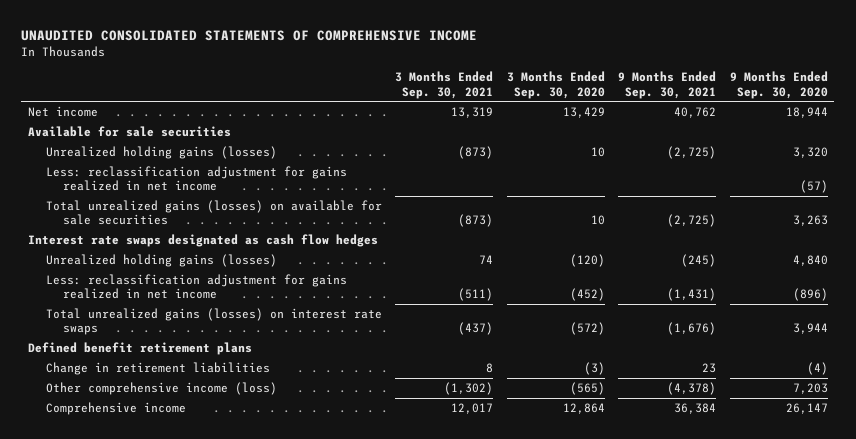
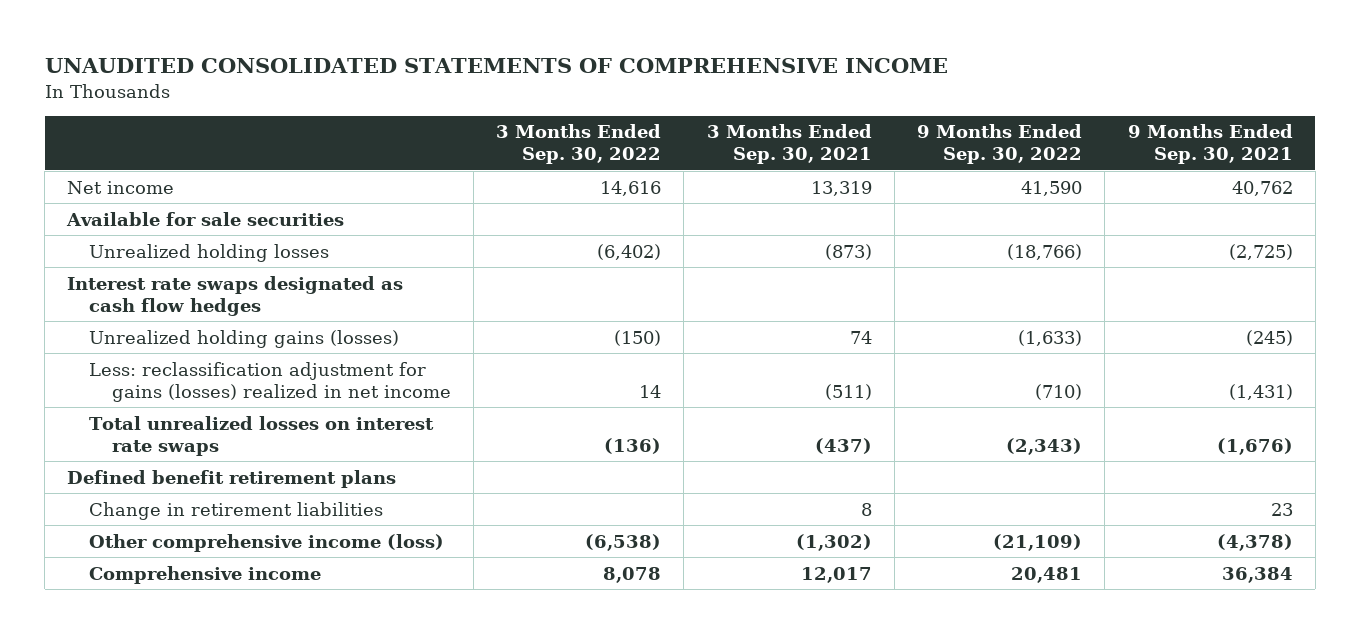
- | 3 Months Ended Sep. 30, 2021 | 3 Months Ended Sep. 30, 2020 | 9 Months Ended Sep. 30, 2021 | 9 Months Ended Sep. 30, 2020
+ | 3 Months Ended Sep. 30, 2022 | 3 Months Ended Sep. 30, 2021 | 9 Months Ended Sep. 30, 2022 | 9 Months Ended Sep. 30, 2021
- Unrealized holding gains (losses) | (873) | 10 | (2,725) | 3,320
- Less: reclassification adjustment for gains realized in net income | | | | (57)
- Total unrealized gains (losses) on available for sale securities | (873) | 10 | (2,725) | 3,263
+ Unrealized holding losses | (6,402) | (873) | (18,766) | (2,725)
- Less: reclassification adjustment for gains realized in net income | (511) | (452) | (1,431) | (896)
- Total unrealized gains (losses) on interest rate swaps | (437) | (572) | (1,676) | 3,944
+ Less: reclassification adjustment for gains (losses) realized in net income | 14 | (511) | (710) | (1,431)
+ Total unrealized losses on interest rate swaps | (136) | (437) | (2,343) | (1,676)

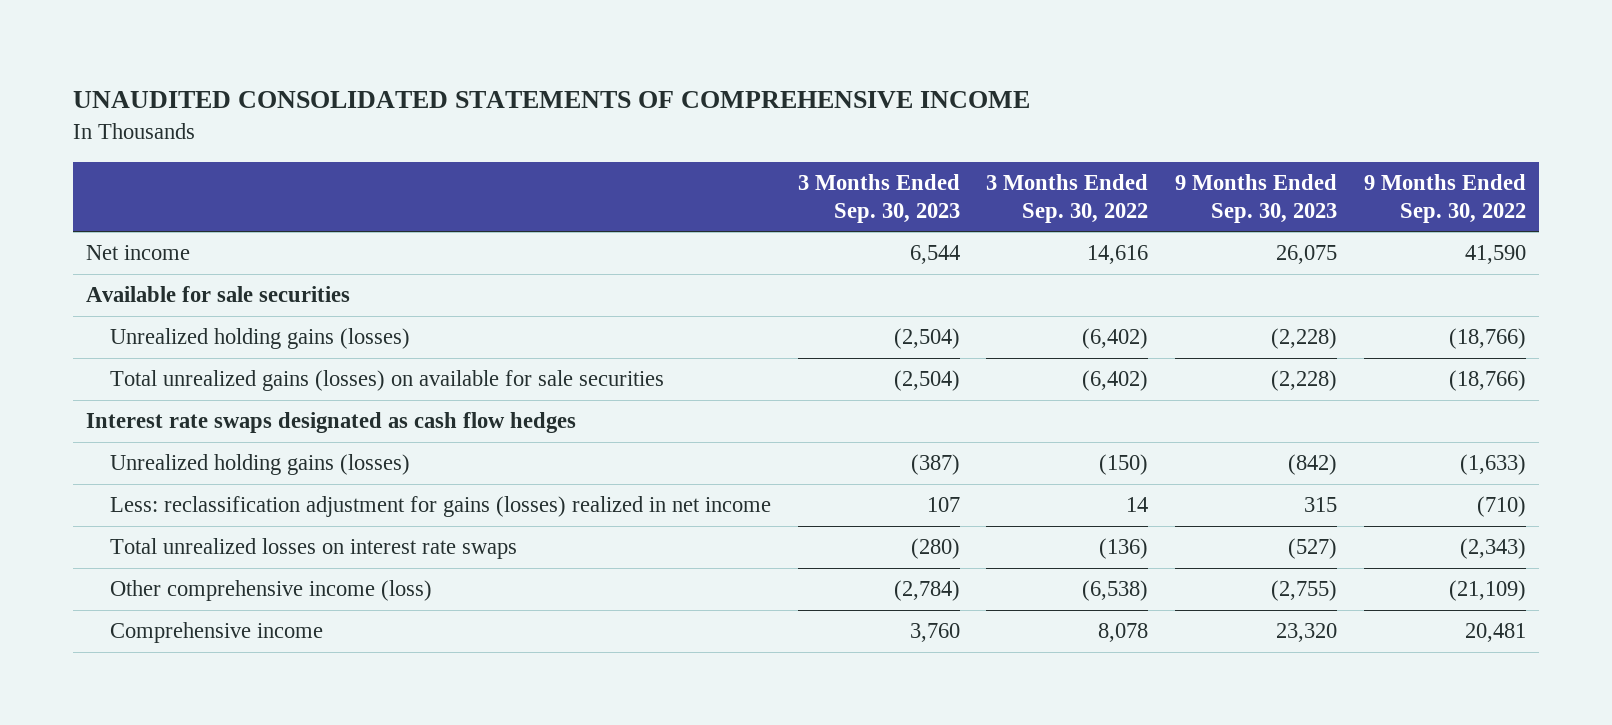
- | 3 Months Ended Sep. 30, 2022 | 3 Months Ended Sep. 30, 2021 | 9 Months Ended Sep. 30, 2022 | 9 Months Ended Sep. 30, 2021
+ | 3 Months Ended Sep. 30, 2023 | 3 Months Ended Sep. 30, 2022 | 9 Months Ended Sep. 30, 2023 | 9 Months Ended Sep. 30, 2022
- Unrealized holding losses | (6,402) | (873) | (18,766) | (2,725)
+ Unrealized holding gains (losses) | (2,504) | (6,402) | (2,228) | (18,766)
+ Total unrealized gains (losses) on available for sale securities | (2,504) | (6,402) | (2,228) | (18,766)
- Defined benefit retirement plans
- Change in retirement liabilities | | 8 | | 23

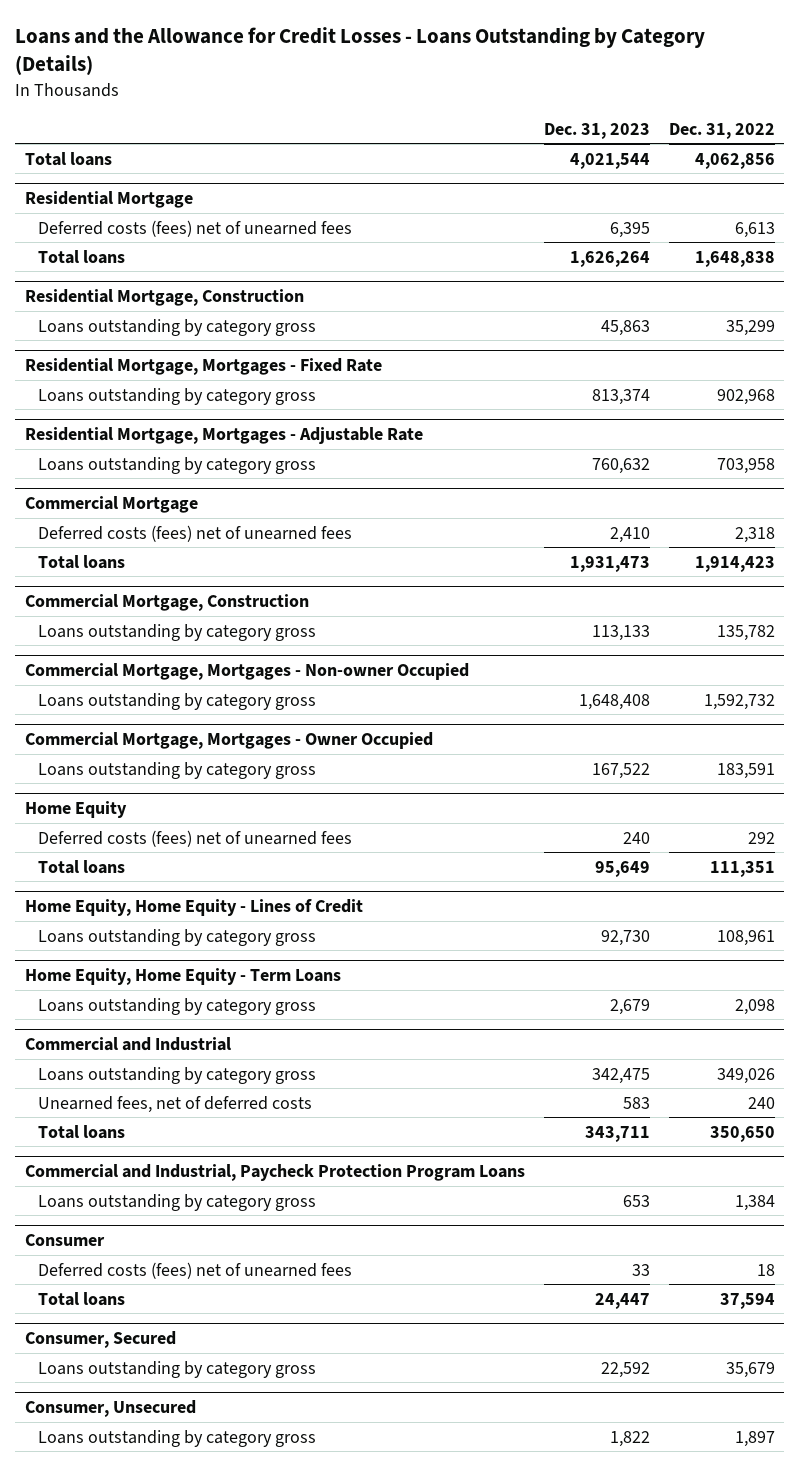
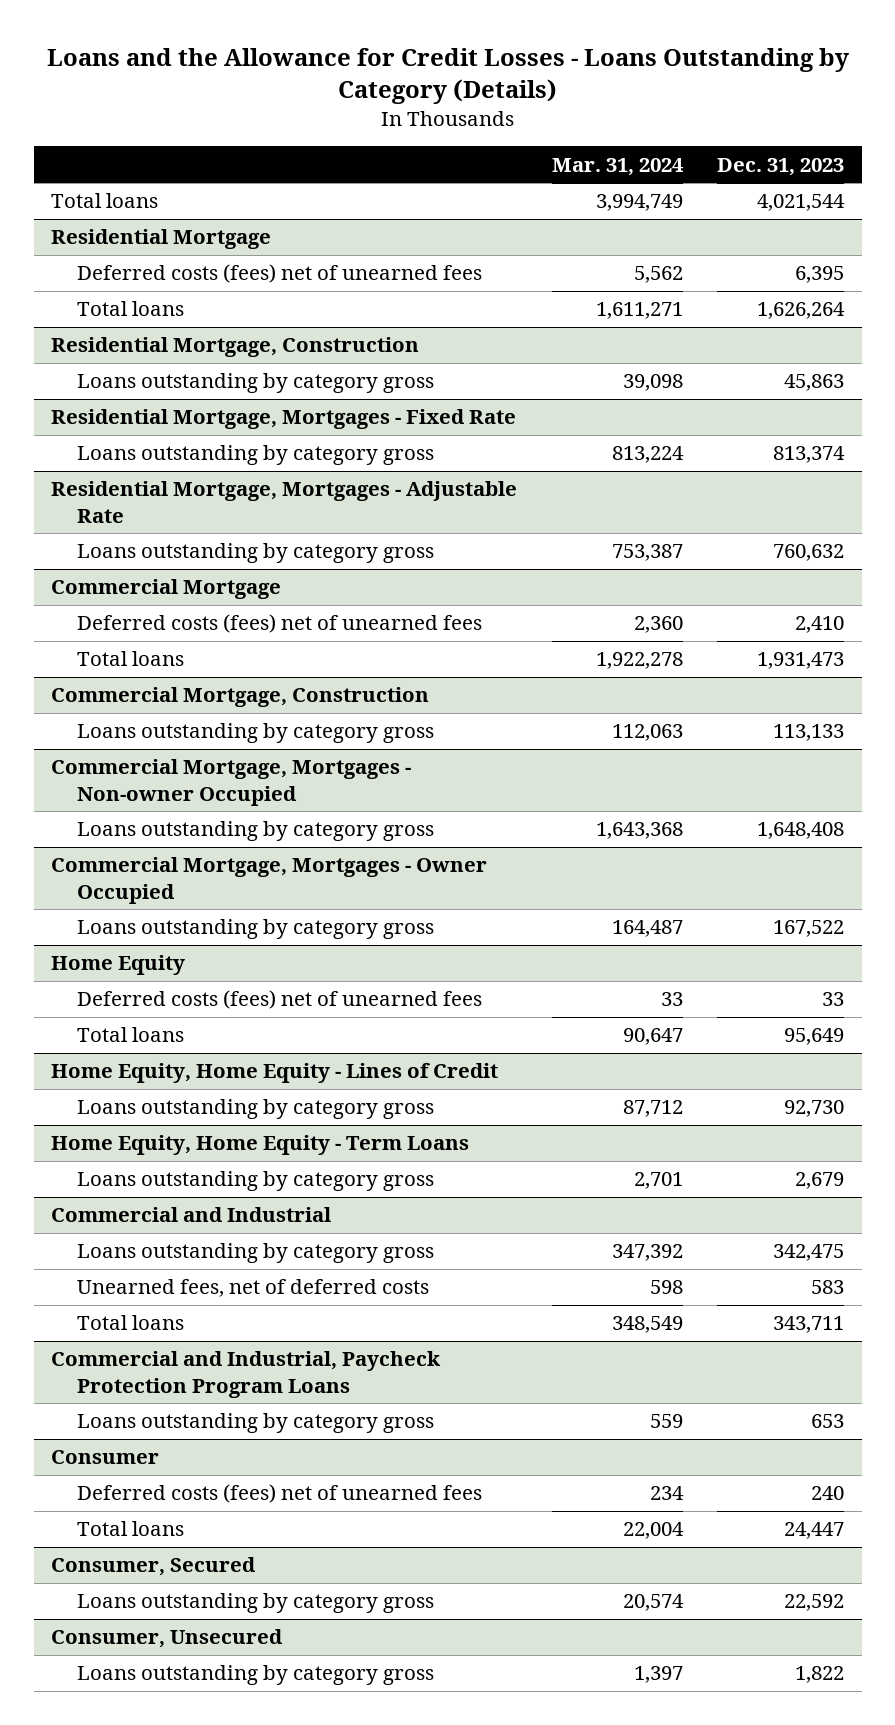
- | Dec. 31, 2023 | Dec. 31, 2022
+ | Mar. 31, 2024 | Dec. 31, 2023
@ Home Equity
- Deferred costs (fees) net of unearned fees | 240 | 292
+ Deferred costs (fees) net of unearned fees | 33 | 33
@ Consumer
- Deferred costs (fees) net of unearned fees | 33 | 18
+ Deferred costs (fees) net of unearned fees | 234 | 240

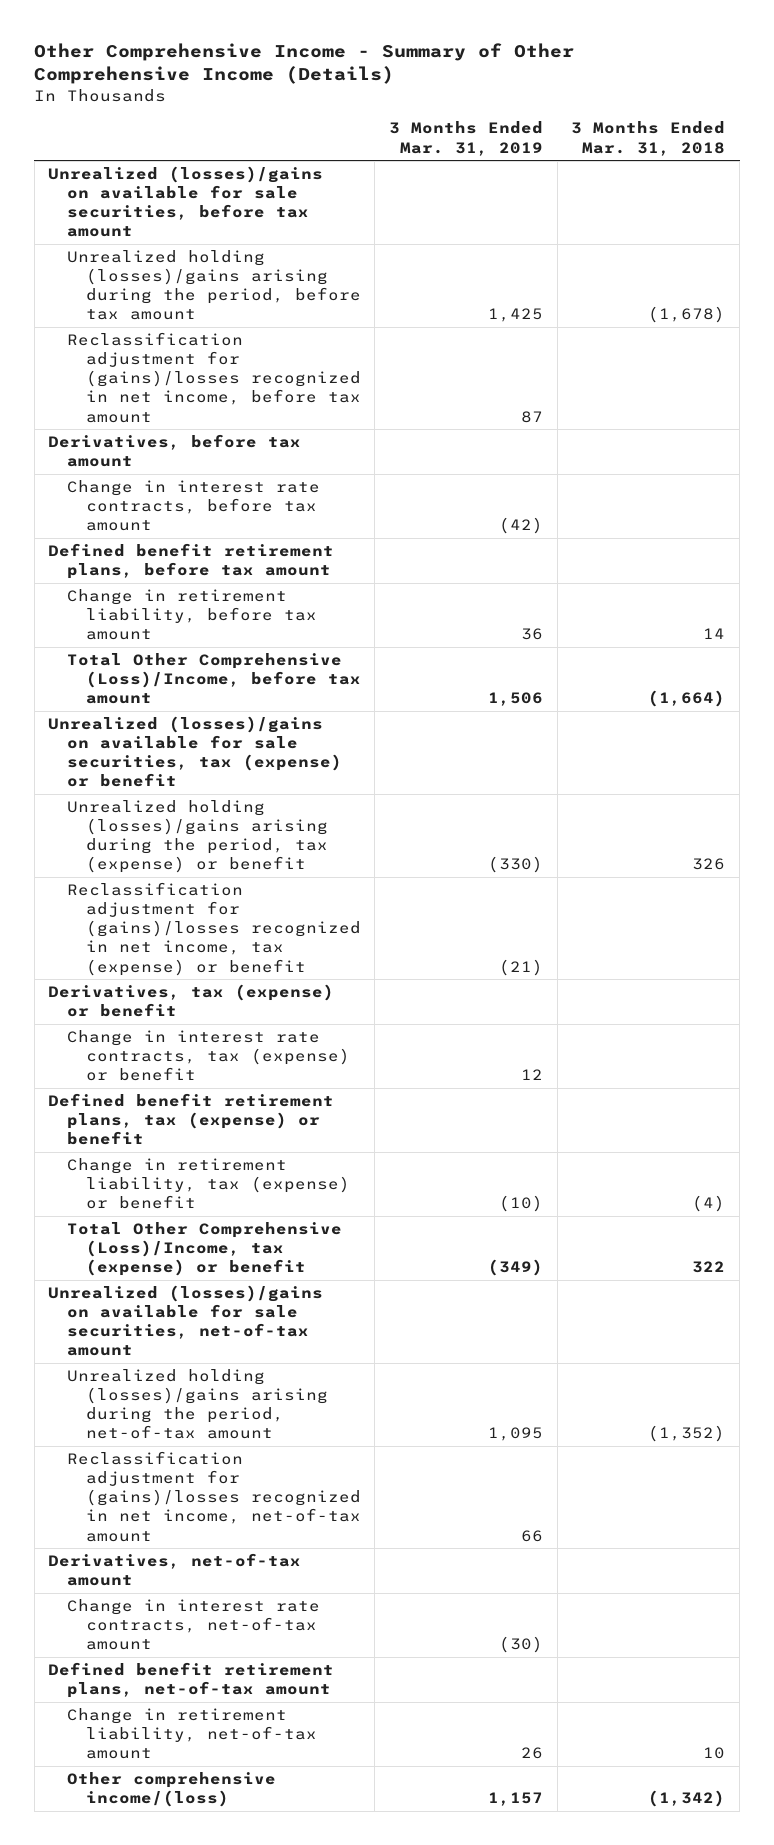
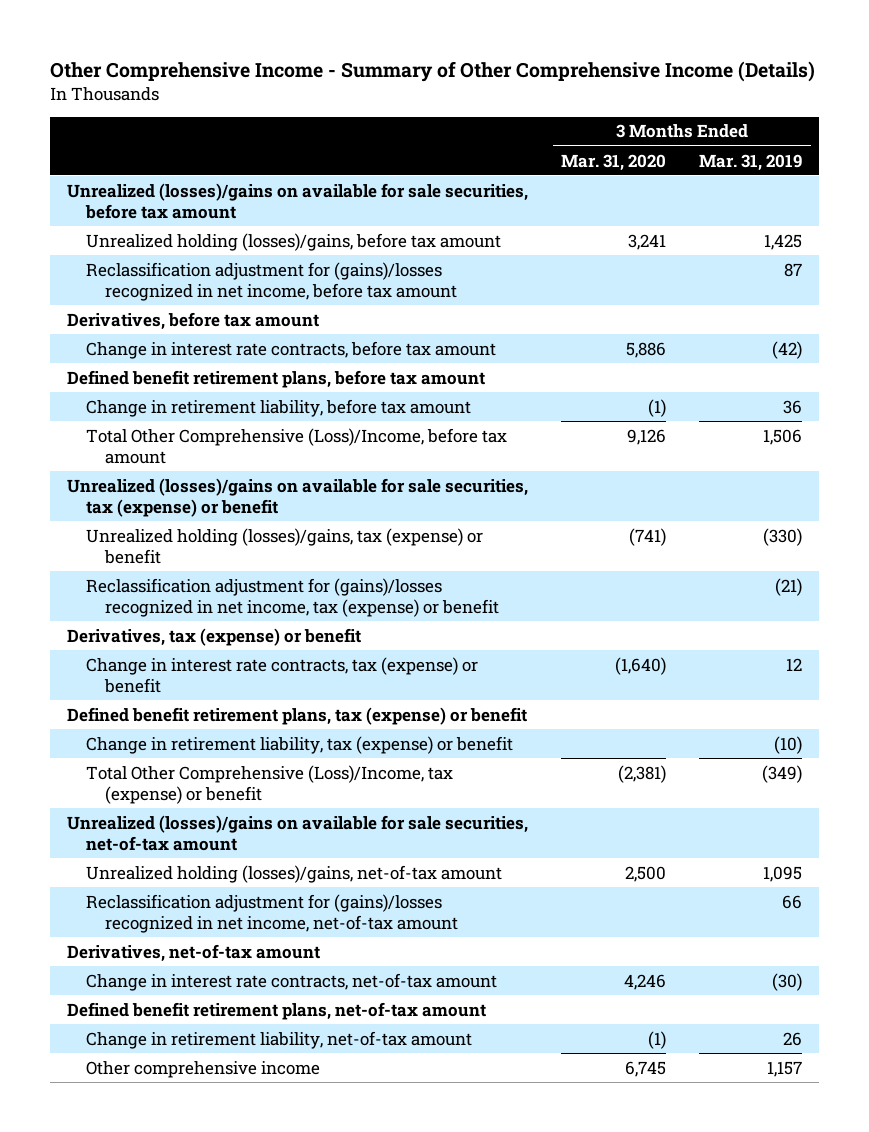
- | 3 Months Ended Mar. 31, 2019 | 3 Months Ended Mar. 31, 2018
+ | 3 Months Ended Mar. 31, 2020 | 3 Months Ended Mar. 31, 2019
- Unrealized holding (losses)/gains arising during the period, before tax amount | 1,425 | (1,678)
+ Unrealized holding (losses)/gains, before tax amount | 3,241 | 1,425
- Unrealized holding (losses)/gains arising during the period, tax (expense) or benefit | (330) | 326
+ Unrealized holding (losses)/gains, tax (expense) or benefit | (741) | (330)
- Unrealized holding (losses)/gains arising during the period, net-of-tax amount | 1,095 | (1,352)
+ Unrealized holding (losses)/gains, net-of-tax amount | 2,500 | 1,095
- Other comprehensive income/(loss) | 1,157 | (1,342)
+ Other comprehensive income | 6,745 | 1,157

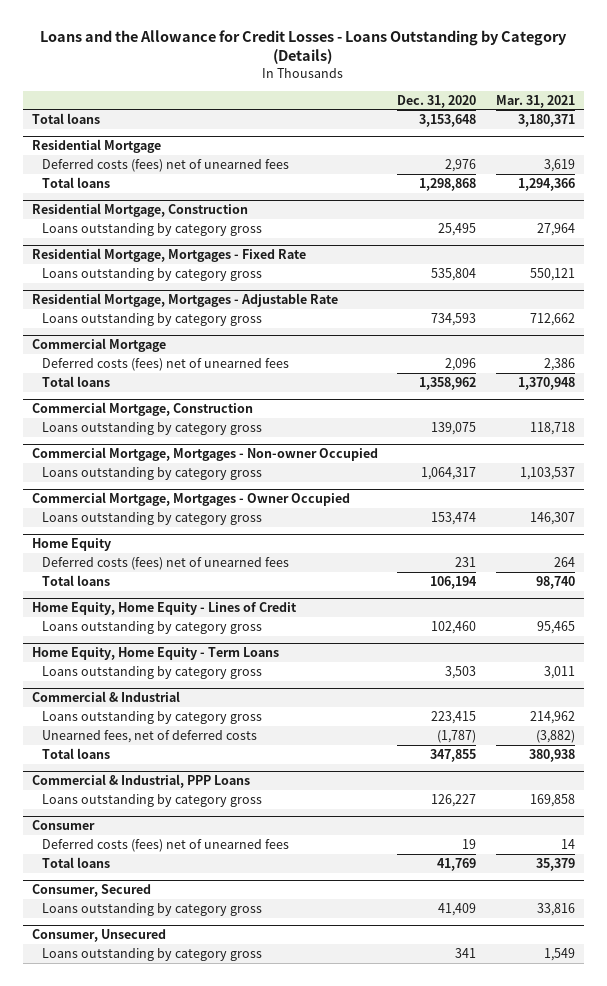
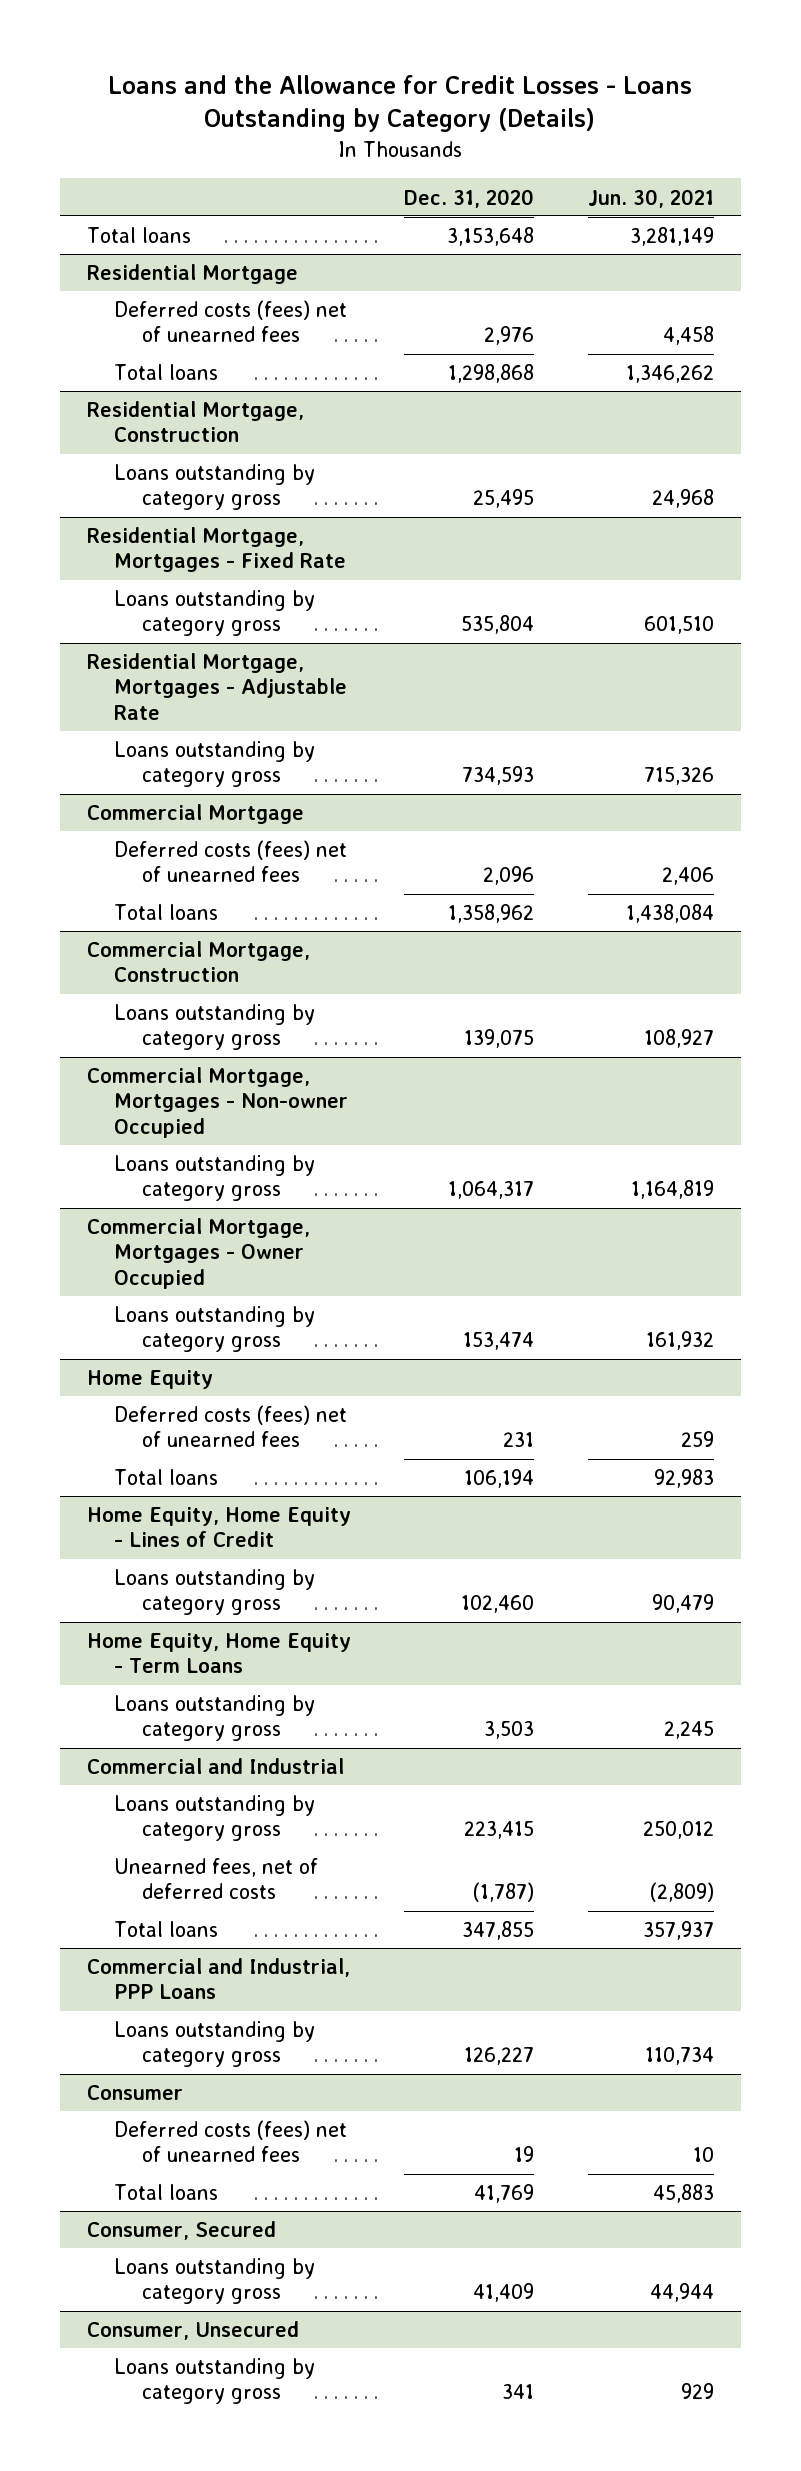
- | Dec. 31, 2020 | Mar. 31, 2021
+ | Dec. 31, 2020 | Jun. 30, 2021
- Commercial & Industrial
+ Commercial and Industrial
- Commercial & Industrial, PPP Loans
+ Commercial and Industrial, PPP Loans

